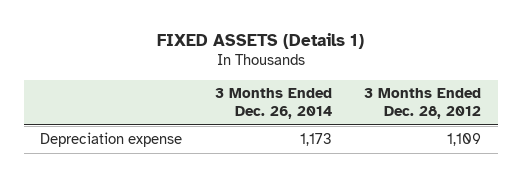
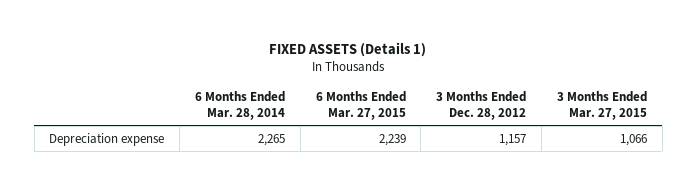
- | 3 Months Ended Dec. 26, 2014 | 3 Months Ended Dec. 28, 2012
+ | 6 Months Ended Mar. 28, 2014 | 6 Months Ended Mar. 27, 2015 | 3 Months Ended Dec. 28, 2012 | 3 Months Ended Mar. 27, 2015
- Depreciation expense | 1,173 | 1,109
+ Depreciation expense | 2,265 | 2,239 | 1,157 | 1,066

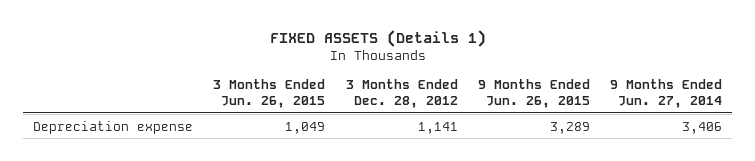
- | 6 Months Ended Mar. 28, 2014 | 6 Months Ended Mar. 27, 2015 | 3 Months Ended Dec. 28, 2012 | 3 Months Ended Mar. 27, 2015
+ | 3 Months Ended Jun. 26, 2015 | 3 Months Ended Dec. 28, 2012 | 9 Months Ended Jun. 26, 2015 | 9 Months Ended Jun. 27, 2014
- Depreciation expense | 2,265 | 2,239 | 1,157 | 1,066
+ Depreciation expense | 1,049 | 1,141 | 3,289 | 3,406

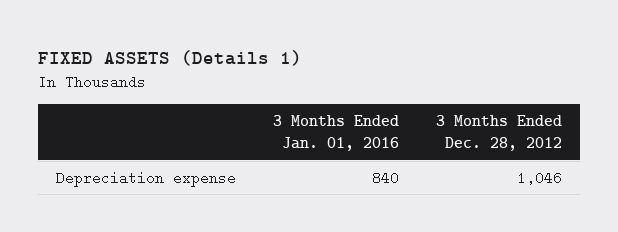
- | 3 Months Ended Jun. 26, 2015 | 3 Months Ended Dec. 28, 2012 | 9 Months Ended Jun. 26, 2015 | 9 Months Ended Jun. 27, 2014
+ | 3 Months Ended Jan. 01, 2016 | 3 Months Ended Dec. 28, 2012
- Depreciation expense | 1,049 | 1,141 | 3,289 | 3,406
+ Depreciation expense | 840 | 1,046

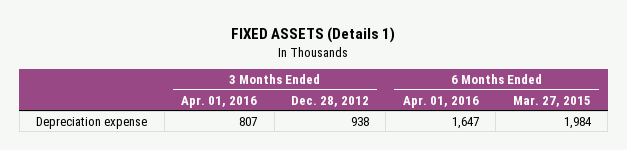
- | 3 Months Ended Jan. 01, 2016 | 3 Months Ended Dec. 28, 2012
+ | 3 Months Ended Apr. 01, 2016 | 3 Months Ended Dec. 28, 2012 | 6 Months Ended Apr. 01, 2016 | 6 Months Ended Mar. 27, 2015
- Depreciation expense | 840 | 1,046
+ Depreciation expense | 807 | 938 | 1,647 | 1,984

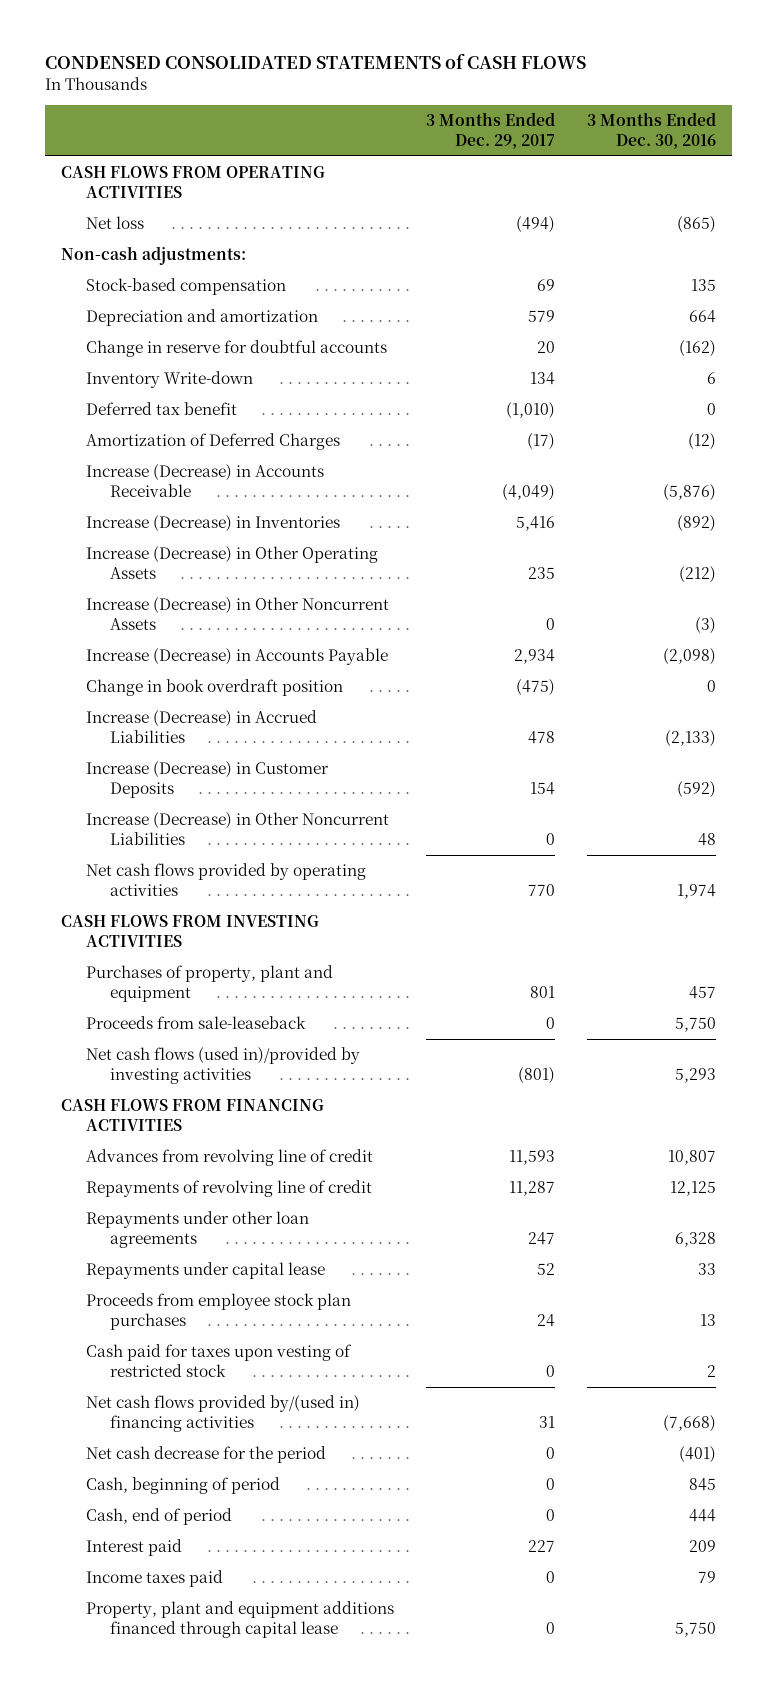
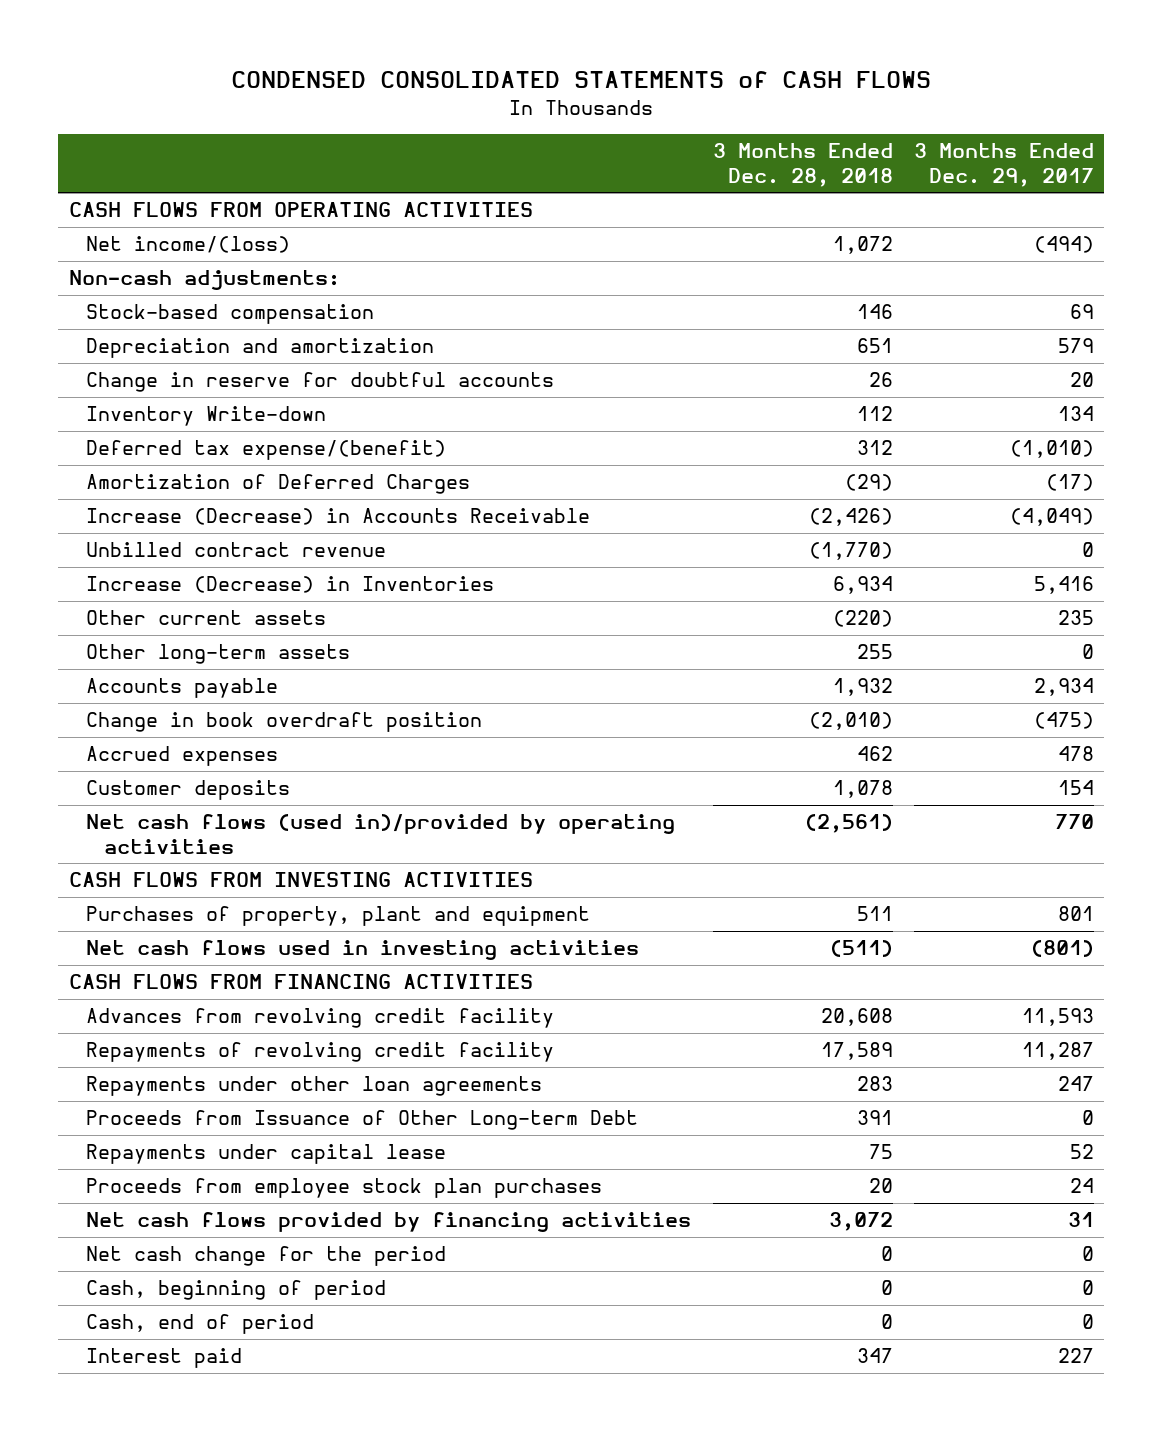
- | 3 Months Ended Dec. 29, 2017 | 3 Months Ended Dec. 30, 2016
+ | 3 Months Ended Dec. 28, 2018 | 3 Months Ended Dec. 29, 2017
- Net loss | (494) | (865)
+ Net income/(loss) | 1,072 | (494)
- Deferred tax benefit | (1,010) | 0
+ Deferred tax expense/(benefit) | 312 | (1,010)
+ Unbilled contract revenue | (1,770) | 0
- Increase (Decrease) in Other Operating Assets | 235 | (212)
- Increase (Decrease) in Other Noncurrent Assets | 0 | (3)
- Increase (Decrease) in Accounts Payable | 2,934 | (2,098)
+ Other current assets | (220) | 235
+ Other long-term assets | 255 | 0
+ Accounts payable | 1,932 | 2,934
- Increase (Decrease) in Accrued Liabilities | 478 | (2,133)
- Increase (Decrease) in Customer Deposits | 154 | (592)
- Increase (Decrease) in Other Noncurrent Liabilities | 0 | 48
- Net cash flows provided by operating activities | 770 | 1,974
+ Accrued expenses | 462 | 478
+ Customer deposits | 1,078 | 154
+ Net cash flows (used in)/provided by operating activities | (2,561) | 770
- Proceeds from sale-leaseback | 0 | 5,750
- Net cash flows (used in)/provided by investing activities | (801) | 5,293
+ Net cash flows used in investing activities | (511) | (801)
- Advances from revolving line of credit | 11,593 | 10,807
- Repayments of revolving line of credit | 11,287 | 12,125
+ Advances from revolving credit facility | 20,608 | 11,593
+ Repayments of revolving credit facility | 17,589 | 11,287
+ Proceeds from Issuance of Other Long-term Debt | 391 | 0
- Cash paid for taxes upon vesting of restricted stock | 0 | 2
- Net cash flows provided by/(used in) financing activities | 31 | (7,668)
- Net cash decrease for the period | 0 | (401)
+ Net cash flows provided by financing activities | 3,072 | 31
+ Net cash change for the period | 0 | 0
- Income taxes paid | 0 | 79
- Property, plant and equipment additions financed through capital lease | 0 | 5,750

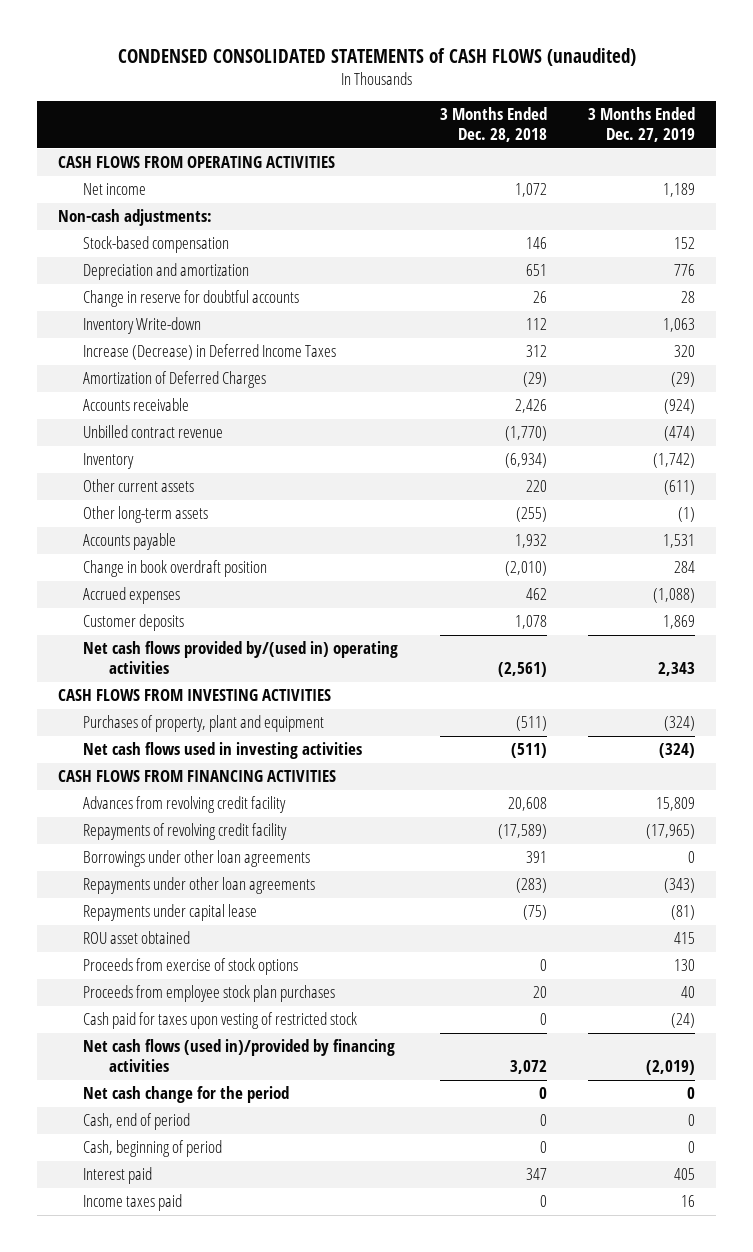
- CONDENSED CONSOLIDATED STATEMENTS of CASH FLOWS
+ CONDENSED CONSOLIDATED STATEMENTS of CASH FLOWS (unaudited)
- | 3 Months Ended Dec. 28, 2018 | 3 Months Ended Dec. 29, 2017
+ | 3 Months Ended Dec. 28, 2018 | 3 Months Ended Dec. 27, 2019
- Net income/(loss) | 1,072 | (494)
+ Net income | 1,072 | 1,189
- Deferred tax expense/(benefit) | 312 | (1,010)
+ Increase (Decrease) in Deferred Income Taxes | 312 | 320
- Increase (Decrease) in Accounts Receivable | (2,426) | (4,049)
+ Accounts receivable | 2,426 | (924)
- Increase (Decrease) in Inventories | 6,934 | 5,416
- Other current assets | (220) | 235
- Other long-term assets | 255 | 0
+ Inventory | (6,934) | (1,742)
+ Other current assets | 220 | (611)
+ Other long-term assets | (255) | (1)
- Net cash flows (used in)/provided by operating activities | (2,561) | 770
+ Net cash flows provided by/(used in) operating activities | (2,561) | 2,343
- Purchases of property, plant and equipment | 511 | 801
+ Purchases of property, plant and equipment | (511) | (324)
- Repayments of revolving credit facility | 17,589 | 11,287
- Repayments under other loan agreements | 283 | 247
- Proceeds from Issuance of Other Long-term Debt | 391 | 0
- Repayments under capital lease | 75 | 52
+ Repayments of revolving credit facility | (17,589) | (17,965)
+ Borrowings under other loan agreements | 391 | 0
+ Repayments under other loan agreements | (283) | (343)
+ Repayments under capital lease | (75) | (81)
+ ROU asset obtained | | 415
+ Proceeds from exercise of stock options | 0 | 130
- Net cash flows provided by financing activities | 3,072 | 31
+ Cash paid for taxes upon vesting of restricted stock | 0 | (24)
+ Net cash flows (used in)/provided by financing activities | 3,072 | (2,019)
moved down: Cash, beginning of period | 0 | 0
+ Income taxes paid | 0 | 16

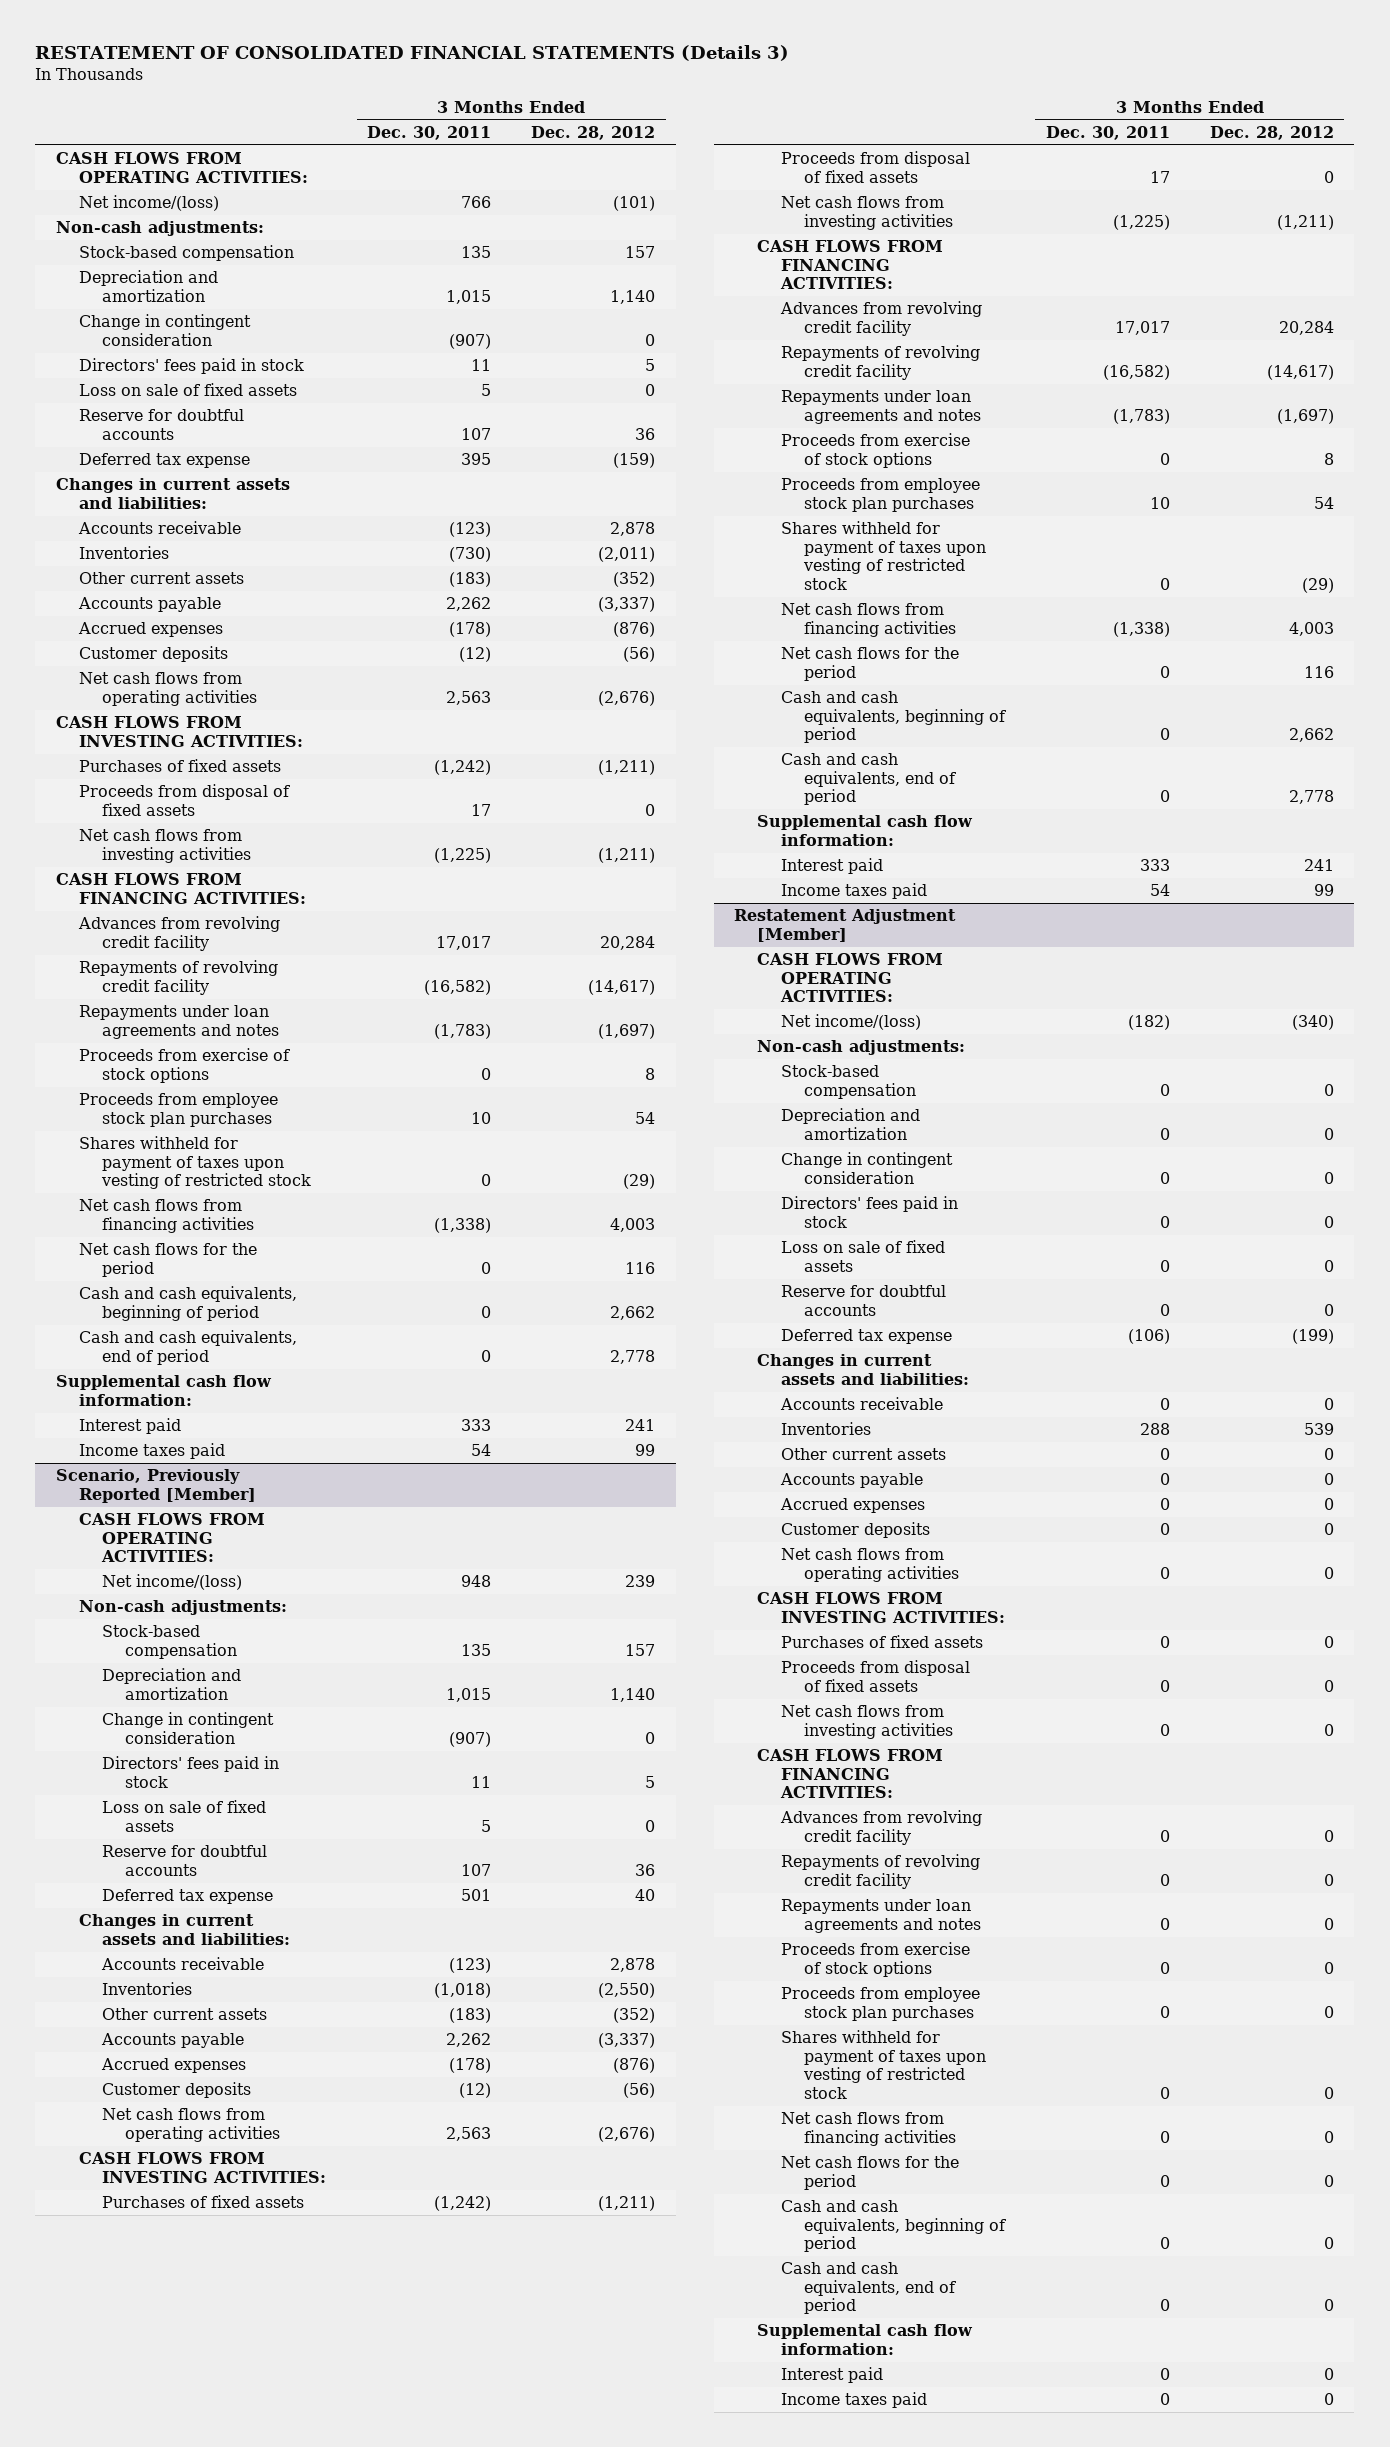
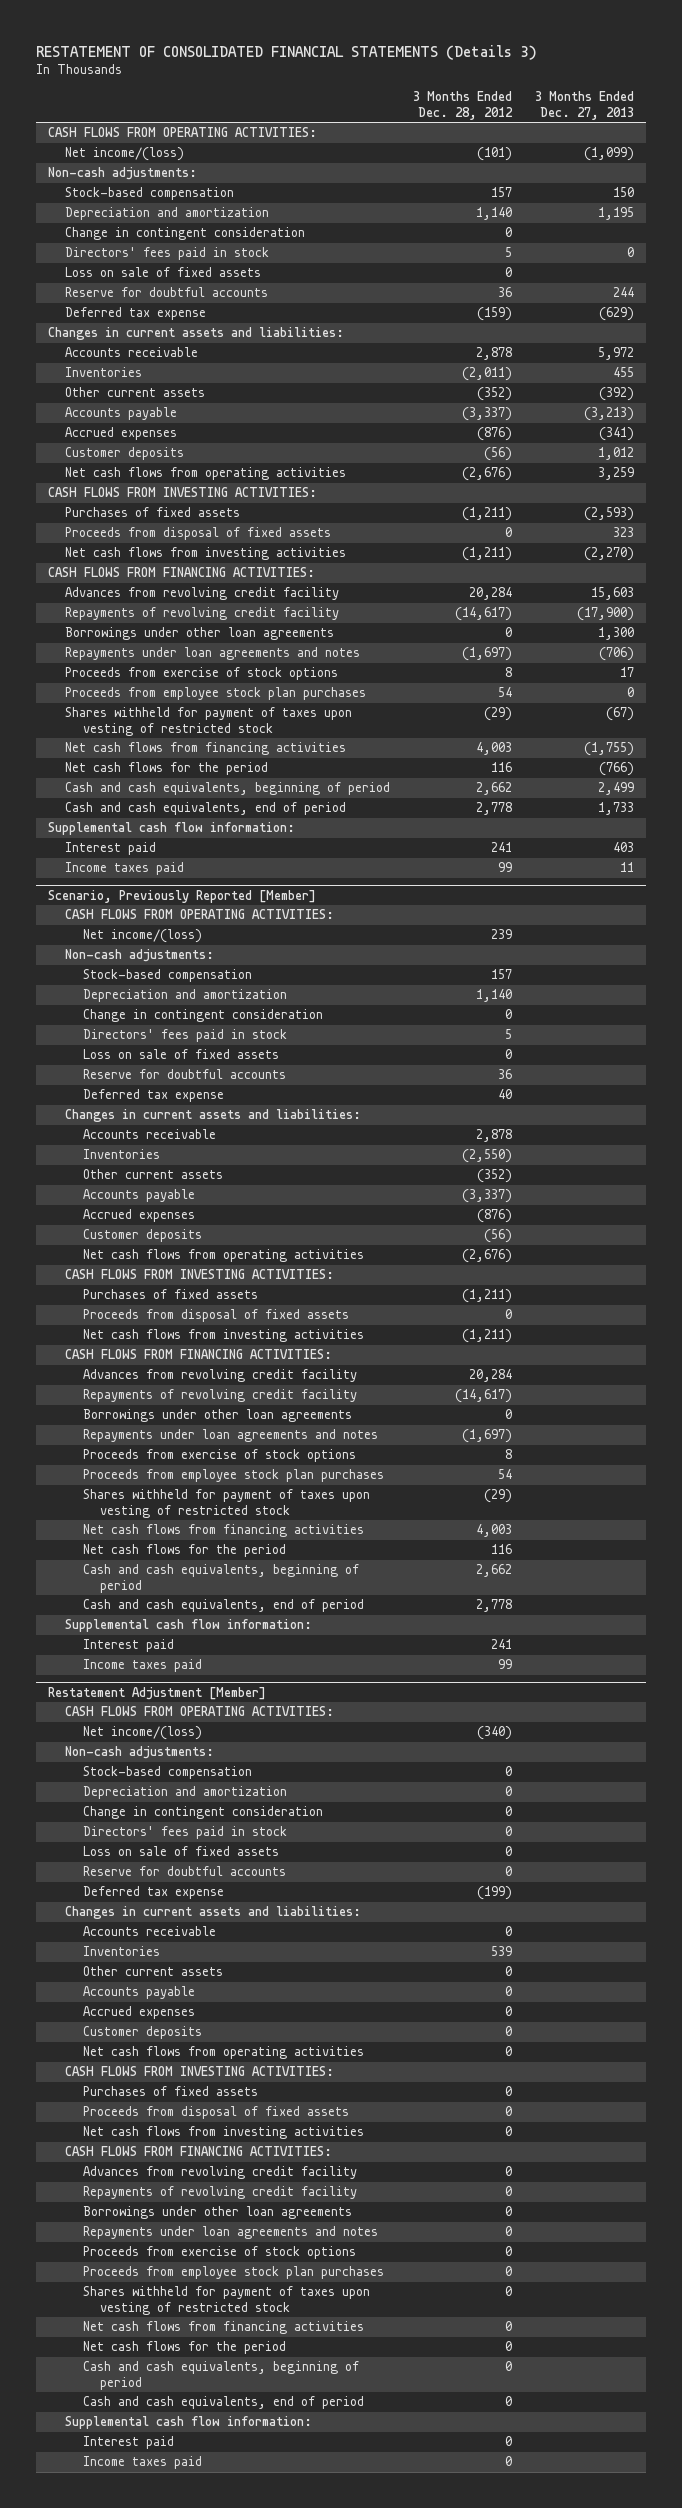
- | 3 Months Ended Dec. 30, 2011 | 3 Months Ended Dec. 28, 2012
+ | 3 Months Ended Dec. 28, 2012 | 3 Months Ended Dec. 27, 2013
+ Borrowings under other loan agreements | 0 | 1,300
@ Scenario, Previously Reported [Member]
+ Borrowings under other loan agreements | 0 |
@ Restatement Adjustment [Member]
+ Borrowings under other loan agreements | 0 |

